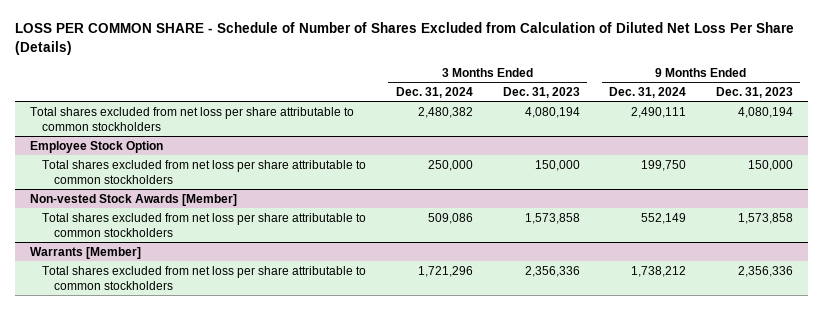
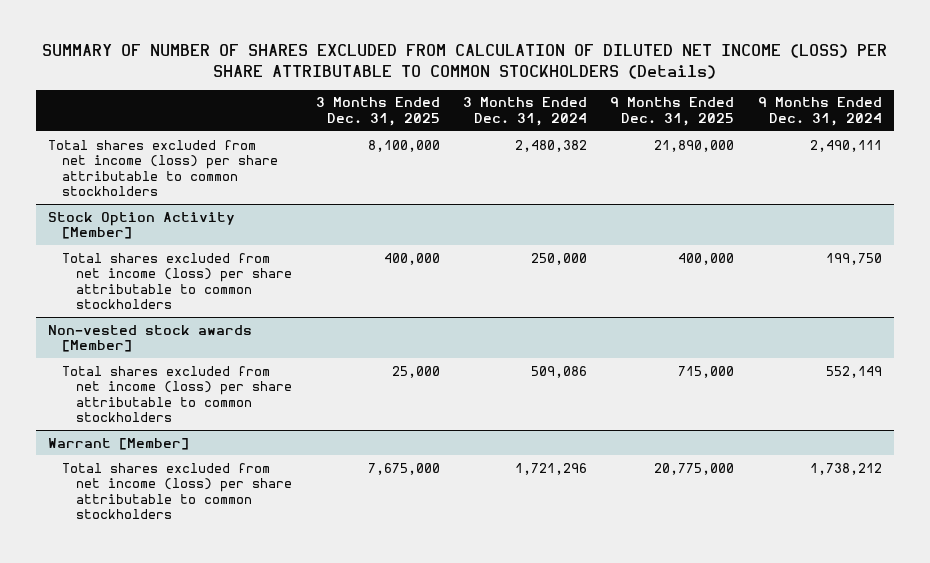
- LOSS PER COMMON SHARE - Schedule of Number of Shares Excluded from Calculation of Diluted Net Loss Per Share (Details)
+ SUMMARY OF NUMBER OF SHARES EXCLUDED FROM CALCULATION OF DILUTED NET INCOME (LOSS) PER SHARE ATTRIBUTABLE TO COMMON STOCKHOLDERS (Details)
- | 3 Months Ended Dec. 31, 2024 | 3 Months Ended Dec. 31, 2023 | 9 Months Ended Dec. 31, 2024 | 9 Months Ended Dec. 31, 2023
+ | 3 Months Ended Dec. 31, 2025 | 3 Months Ended Dec. 31, 2024 | 9 Months Ended Dec. 31, 2025 | 9 Months Ended Dec. 31, 2024
- Total shares excluded from net loss per share attributable to common stockholders | 2,480,382 | 4,080,194 | 2,490,111 | 4,080,194
- Employee Stock Option
- Total shares excluded from net loss per share attributable to common stockholders | 250,000 | 150,000 | 199,750 | 150,000
- Non-vested Stock Awards [Member]
- Total shares excluded from net loss per share attributable to common stockholders | 509,086 | 1,573,858 | 552,149 | 1,573,858
- Warrants [Member]
- Total shares excluded from net loss per share attributable to common stockholders | 1,721,296 | 2,356,336 | 1,738,212 | 2,356,336
+ Total shares excluded from net income (loss) per share attributable to common stockholders | 8,100,000 | 2,480,382 | 21,890,000 | 2,490,111
+ Stock Option Activity [Member]
+ Total shares excluded from net income (loss) per share attributable to common stockholders | 400,000 | 250,000 | 400,000 | 199,750
+ Non-vested stock awards [Member]
+ Total shares excluded from net income (loss) per share attributable to common stockholders | 25,000 | 509,086 | 715,000 | 552,149
+ Warrant [Member]
+ Total shares excluded from net income (loss) per share attributable to common stockholders | 7,675,000 | 1,721,296 | 20,775,000 | 1,738,212

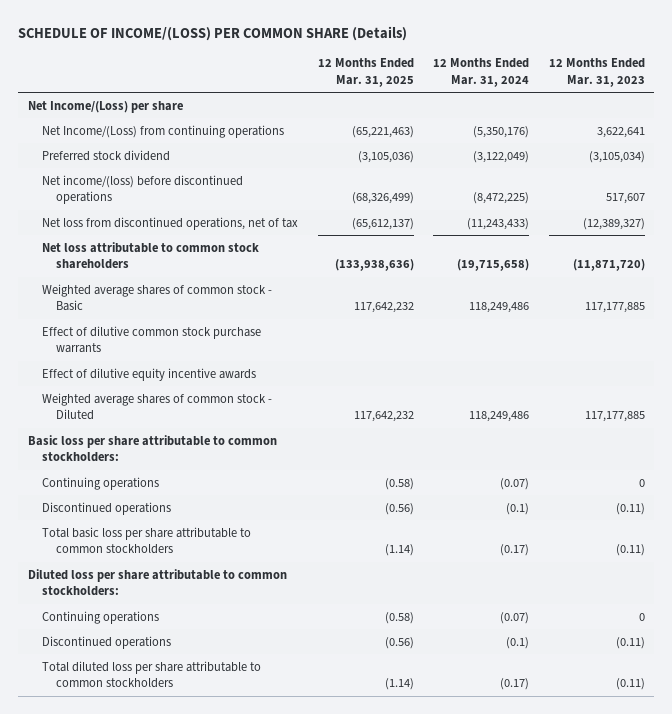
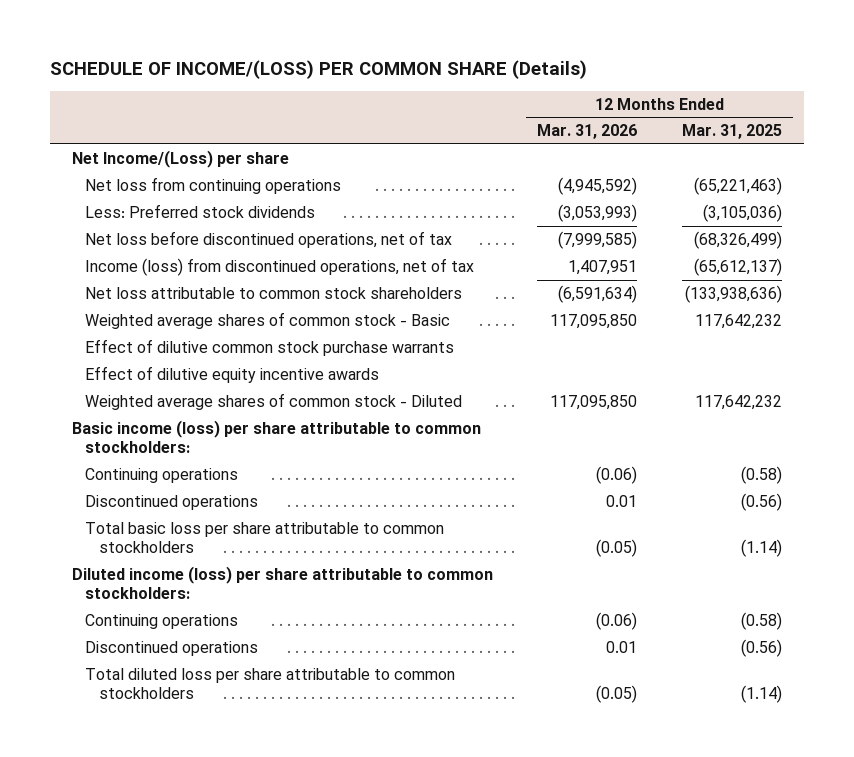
- | 12 Months Ended Mar. 31, 2025 | 12 Months Ended Mar. 31, 2024 | 12 Months Ended Mar. 31, 2023
+ | 12 Months Ended Mar. 31, 2026 | 12 Months Ended Mar. 31, 2025
- Net Income/(Loss) from continuing operations | (65,221,463) | (5,350,176) | 3,622,641
- Preferred stock dividend | (3,105,036) | (3,122,049) | (3,105,034)
- Net income/(loss) before discontinued operations | (68,326,499) | (8,472,225) | 517,607
- Net loss from discontinued operations, net of tax | (65,612,137) | (11,243,433) | (12,389,327)
+ Net loss from continuing operations | (4,945,592) | (65,221,463)
+ Less: Preferred stock dividends | (3,053,993) | (3,105,036)
+ Net loss before discontinued operations, net of tax | (7,999,585) | (68,326,499)
+ Income (loss) from discontinued operations, net of tax | 1,407,951 | (65,612,137)
- Basic loss per share attributable to common stockholders:
+ Basic income (loss) per share attributable to common stockholders:
- Diluted loss per share attributable to common stockholders:
+ Diluted income (loss) per share attributable to common stockholders:

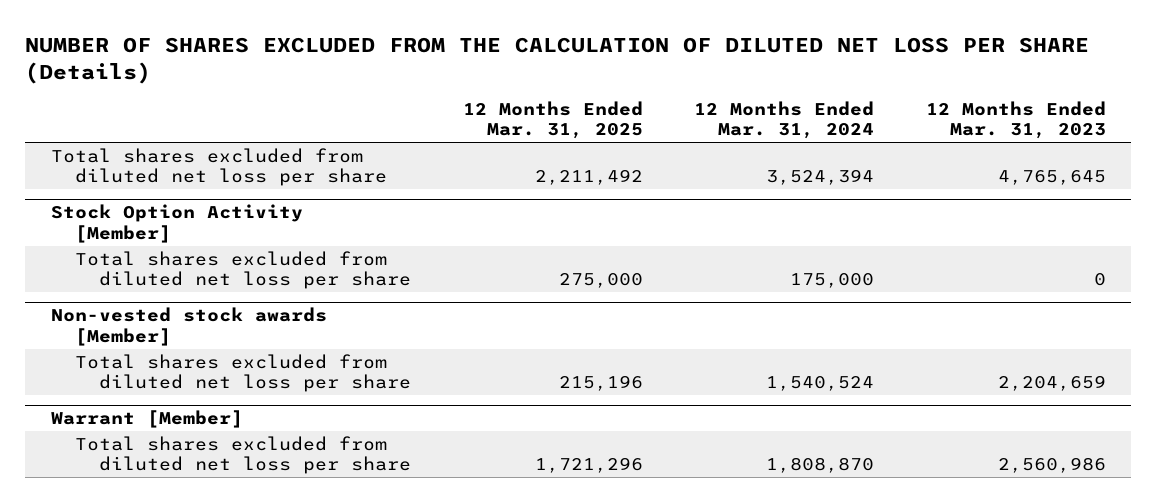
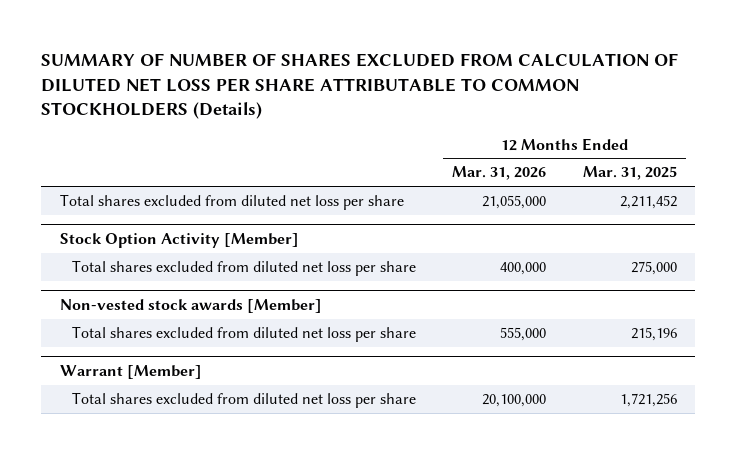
- NUMBER OF SHARES EXCLUDED FROM THE CALCULATION OF DILUTED NET LOSS PER SHARE (Details)
+ SUMMARY OF NUMBER OF SHARES EXCLUDED FROM CALCULATION OF DILUTED NET LOSS PER SHARE ATTRIBUTABLE TO COMMON STOCKHOLDERS (Details)
- | 12 Months Ended Mar. 31, 2025 | 12 Months Ended Mar. 31, 2024 | 12 Months Ended Mar. 31, 2023
+ | 12 Months Ended Mar. 31, 2026 | 12 Months Ended Mar. 31, 2025
- Total shares excluded from diluted net loss per share | 2,211,492 | 3,524,394 | 4,765,645
+ Total shares excluded from diluted net loss per share | 21,055,000 | 2,211,452
@ Warrant [Member]
- Total shares excluded from diluted net loss per share | 1,721,296 | 1,808,870 | 2,560,986
+ Total shares excluded from diluted net loss per share | 20,100,000 | 1,721,256

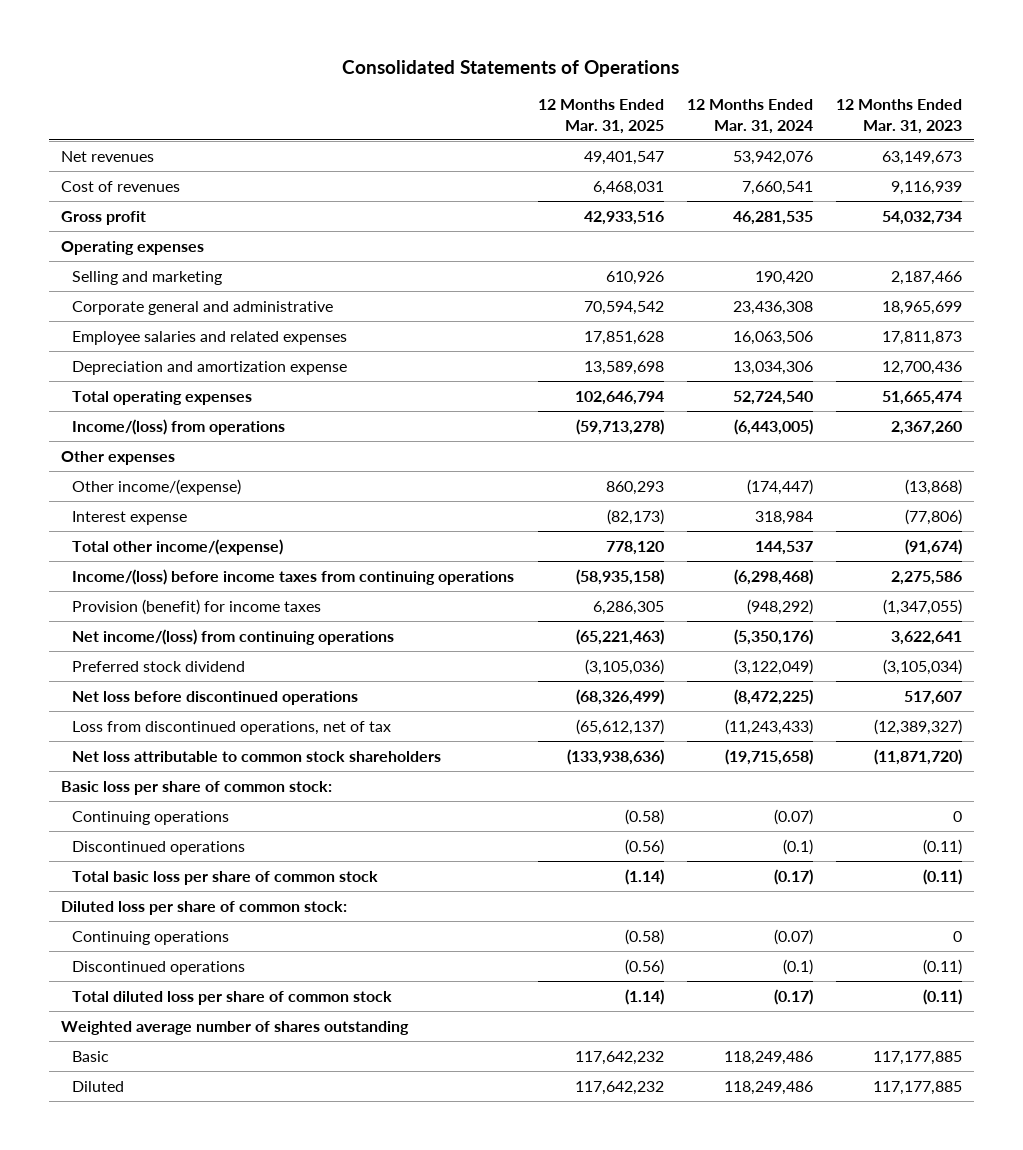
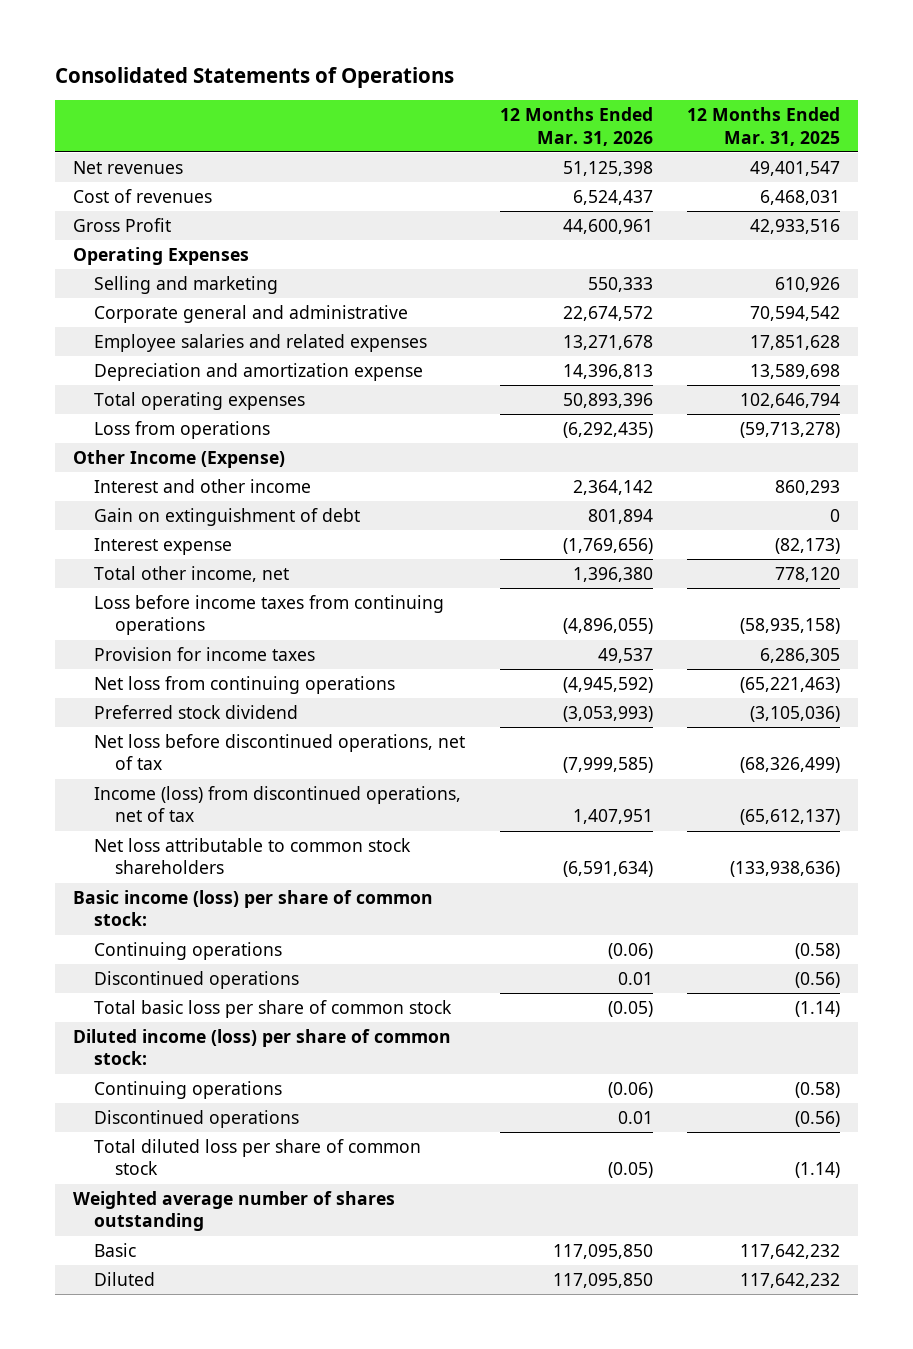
- | 12 Months Ended Mar. 31, 2025 | 12 Months Ended Mar. 31, 2024 | 12 Months Ended Mar. 31, 2023
+ | 12 Months Ended Mar. 31, 2026 | 12 Months Ended Mar. 31, 2025
- Gross profit | 42,933,516 | 46,281,535 | 54,032,734
- Operating expenses
+ Gross Profit | 44,600,961 | 42,933,516
+ Operating Expenses
- Income/(loss) from operations | (59,713,278) | (6,443,005) | 2,367,260
- Other expenses
- Other income/(expense) | 860,293 | (174,447) | (13,868)
+ Loss from operations | (6,292,435) | (59,713,278)
+ Other Income (Expense)
+ Interest and other income | 2,364,142 | 860,293
+ Gain on extinguishment of debt | 801,894 | 0
- Total other income/(expense) | 778,120 | 144,537 | (91,674)
- Income/(loss) before income taxes from continuing operations | (58,935,158) | (6,298,468) | 2,275,586
- Provision (benefit) for income taxes | 6,286,305 | (948,292) | (1,347,055)
- Net income/(loss) from continuing operations | (65,221,463) | (5,350,176) | 3,622,641
+ Total other income, net | 1,396,380 | 778,120
+ Loss before income taxes from continuing operations | (4,896,055) | (58,935,158)
+ Provision for income taxes | 49,537 | 6,286,305
+ Net loss from continuing operations | (4,945,592) | (65,221,463)
- Net loss before discontinued operations | (68,326,499) | (8,472,225) | 517,607
- Loss from discontinued operations, net of tax | (65,612,137) | (11,243,433) | (12,389,327)
+ Net loss before discontinued operations, net of tax | (7,999,585) | (68,326,499)
+ Income (loss) from discontinued operations, net of tax | 1,407,951 | (65,612,137)
- Basic loss per share of common stock:
+ Basic income (loss) per share of common stock:
- Diluted loss per share of common stock:
+ Diluted income (loss) per share of common stock:

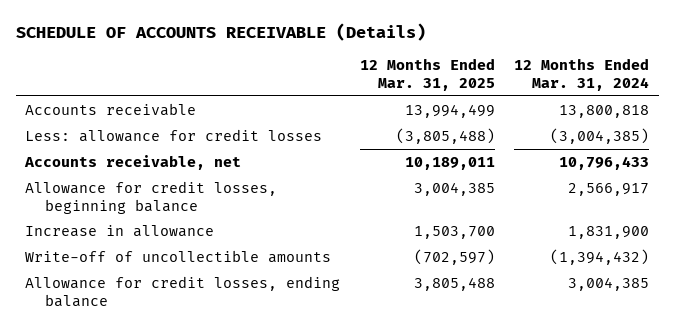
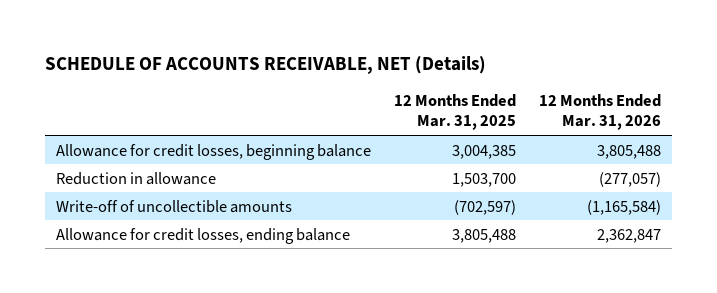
- SCHEDULE OF ACCOUNTS RECEIVABLE (Details)
+ SCHEDULE OF ACCOUNTS RECEIVABLE, NET (Details)
- | 12 Months Ended Mar. 31, 2025 | 12 Months Ended Mar. 31, 2024
+ | 12 Months Ended Mar. 31, 2025 | 12 Months Ended Mar. 31, 2026
- Accounts receivable | 13,994,499 | 13,800,818
- Less: allowance for credit losses | (3,805,488) | (3,004,385)
- Accounts receivable, net | 10,189,011 | 10,796,433
- Increase in allowance | 1,503,700 | 1,831,900
+ Reduction in allowance | 1,503,700 | (277,057)

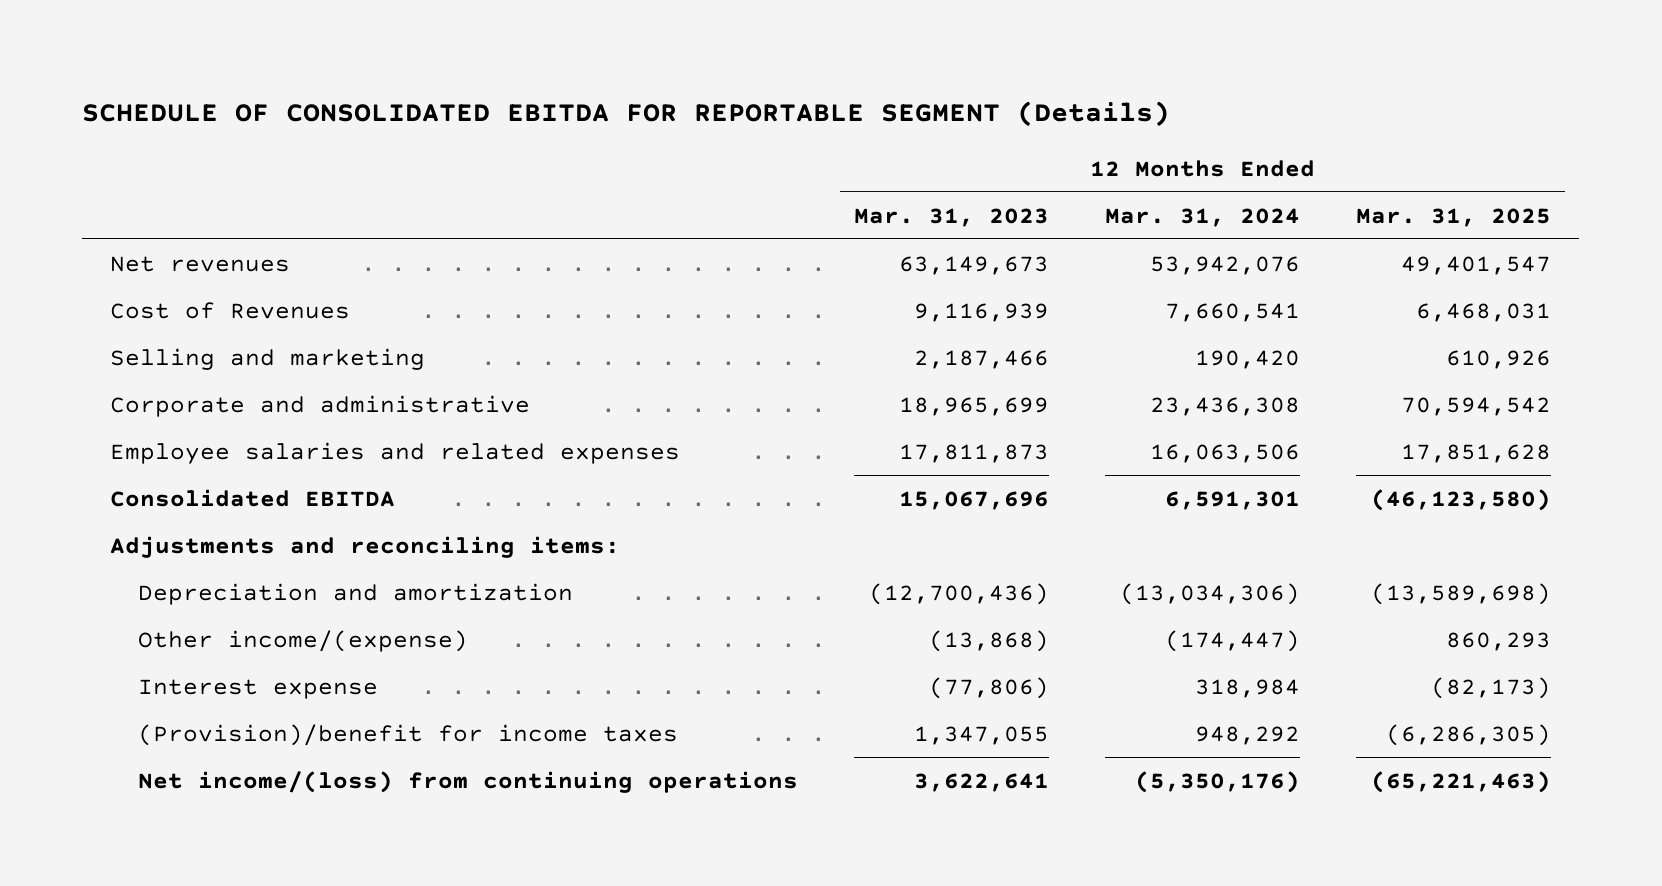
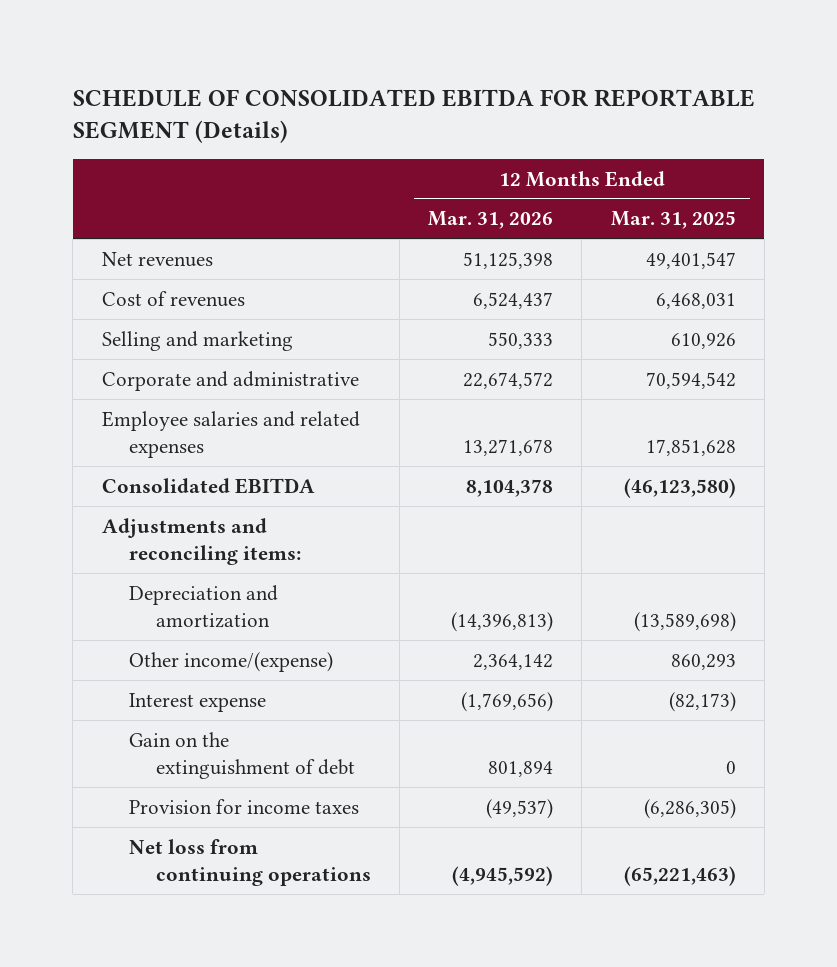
- | 12 Months Ended Mar. 31, 2023 | 12 Months Ended Mar. 31, 2024 | 12 Months Ended Mar. 31, 2025
+ | 12 Months Ended Mar. 31, 2026 | 12 Months Ended Mar. 31, 2025
- Cost of Revenues | 9,116,939 | 7,660,541 | 6,468,031
+ Cost of revenues | 6,524,437 | 6,468,031
- (Provision)/benefit for income taxes | 1,347,055 | 948,292 | (6,286,305)
- Net income/(loss) from continuing operations | 3,622,641 | (5,350,176) | (65,221,463)
+ Gain on the extinguishment of debt | 801,894 | 0
+ Provision for income taxes | (49,537) | (6,286,305)
+ Net loss from continuing operations | (4,945,592) | (65,221,463)

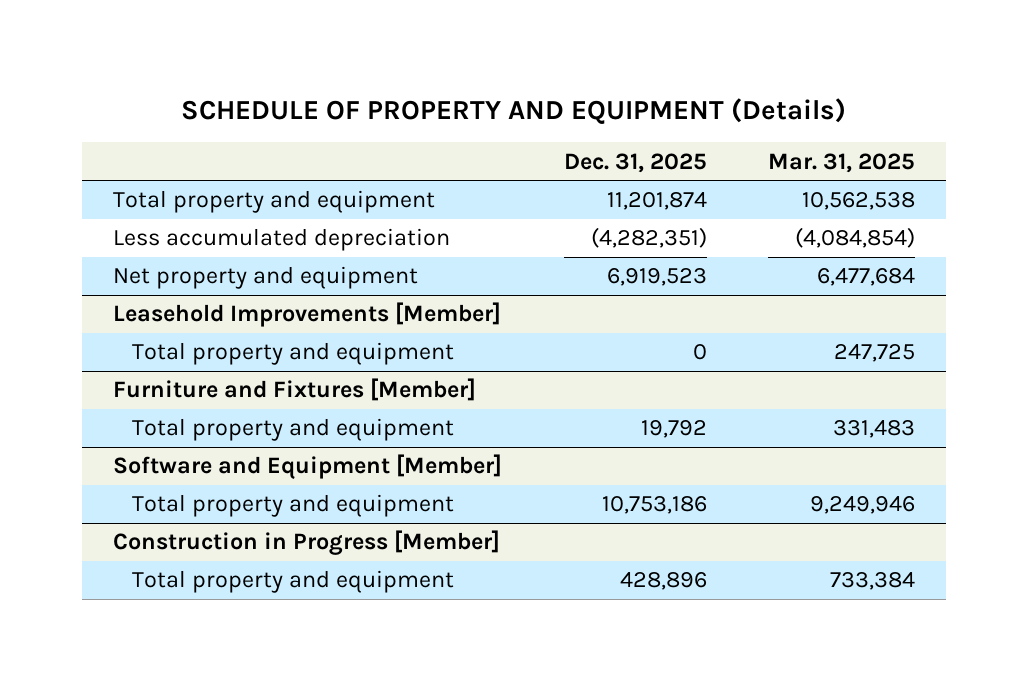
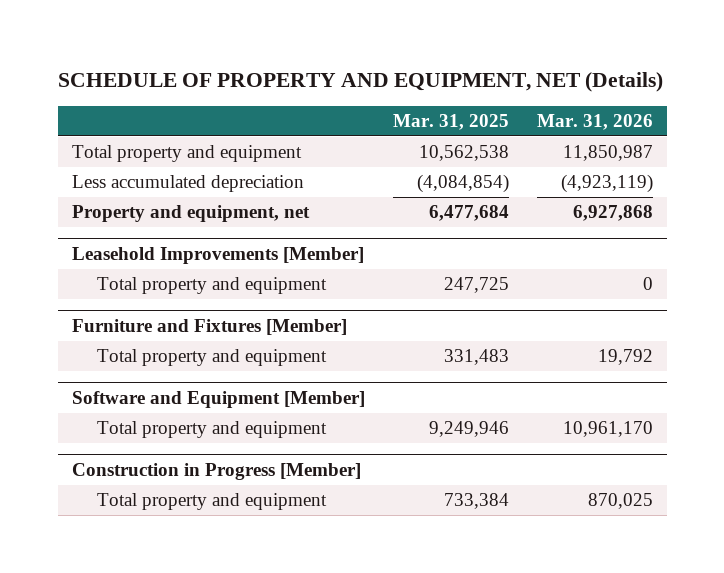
- SCHEDULE OF PROPERTY AND EQUIPMENT (Details)
+ SCHEDULE OF PROPERTY AND EQUIPMENT, NET (Details)
- | Dec. 31, 2025 | Mar. 31, 2025
+ | Mar. 31, 2025 | Mar. 31, 2026
- Net property and equipment | 6,919,523 | 6,477,684
+ Property and equipment, net | 6,477,684 | 6,927,868

